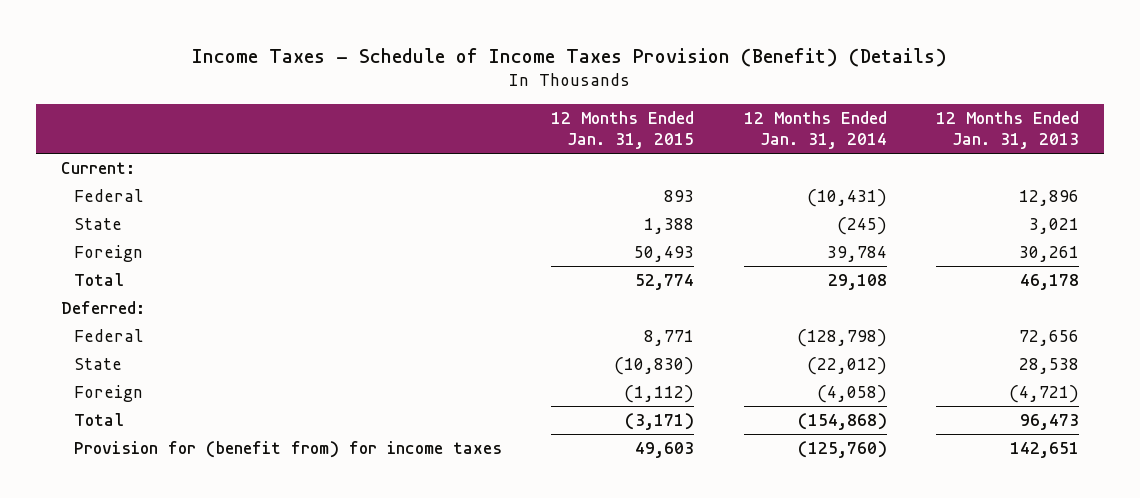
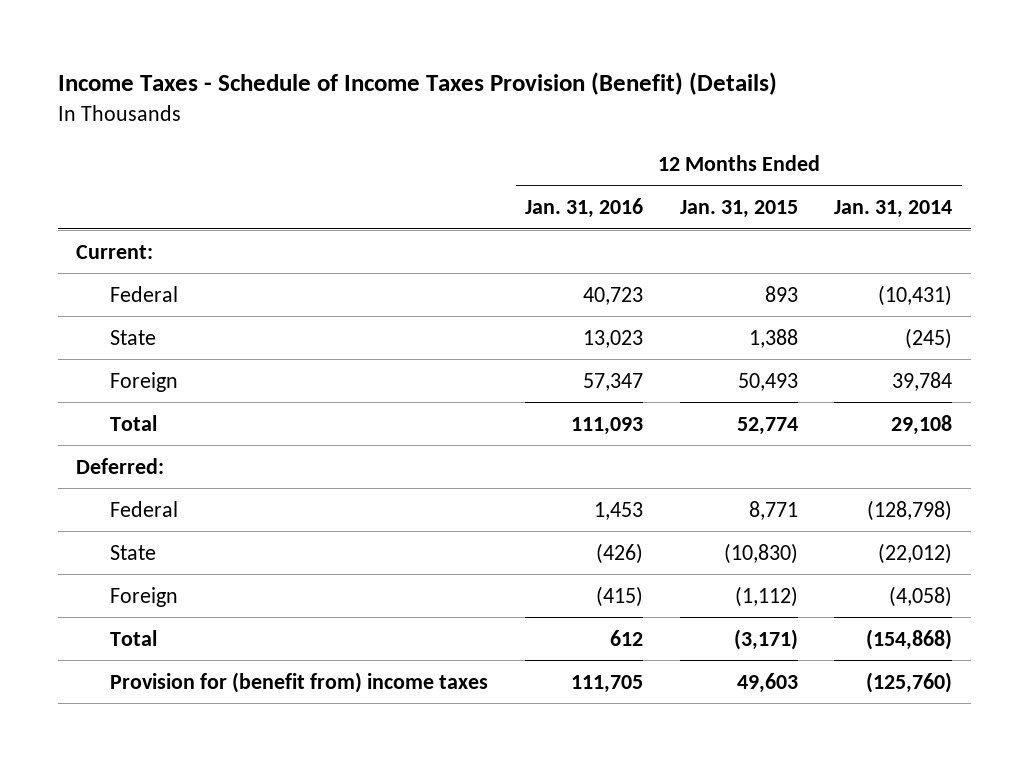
- | 12 Months Ended Jan. 31, 2015 | 12 Months Ended Jan. 31, 2014 | 12 Months Ended Jan. 31, 2013
+ | 12 Months Ended Jan. 31, 2016 | 12 Months Ended Jan. 31, 2015 | 12 Months Ended Jan. 31, 2014
- Provision for (benefit from) for income taxes | 49,603 | (125,760) | 142,651
+ Provision for (benefit from) income taxes | 111,705 | 49,603 | (125,760)

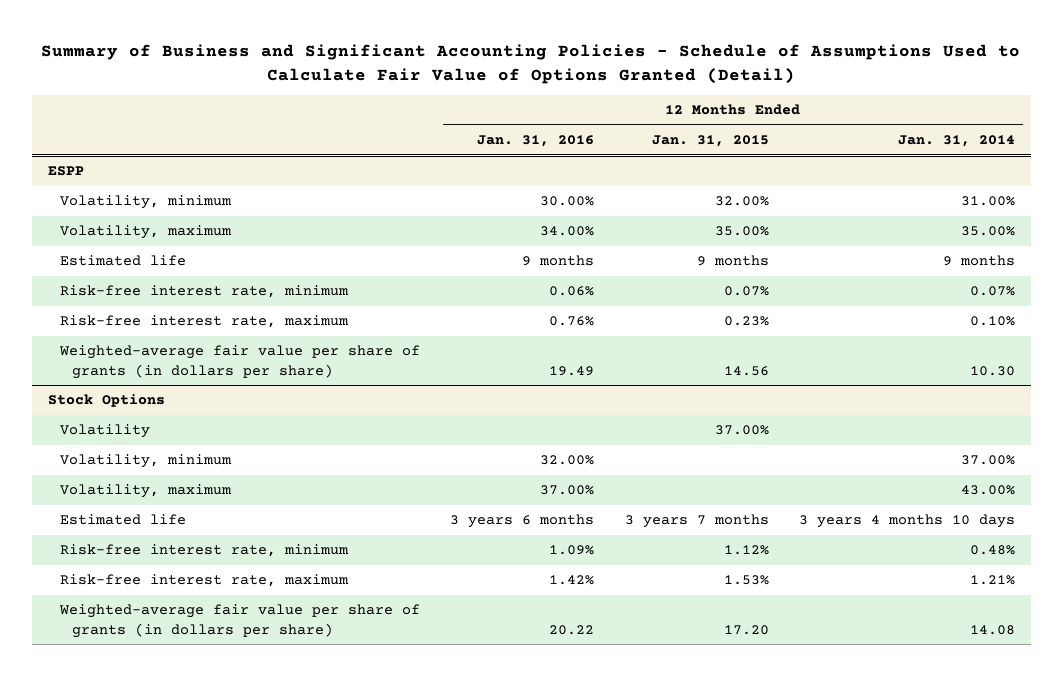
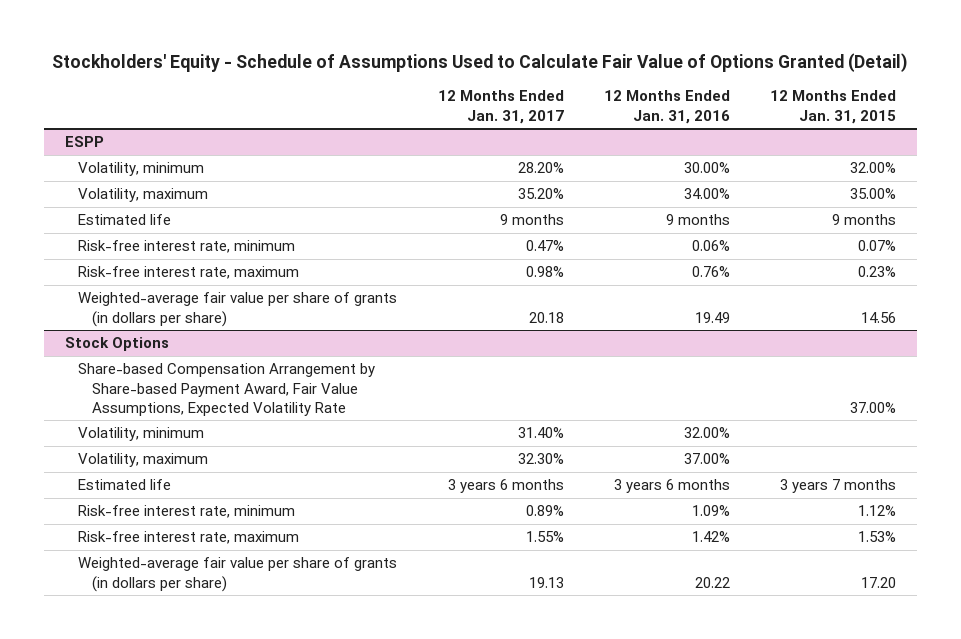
- Summary of Business and Significant Accounting Policies - Schedule of Assumptions Used to Calculate Fair Value of Options Granted (Detail)
+ Stockholders' Equity - Schedule of Assumptions Used to Calculate Fair Value of Options Granted (Detail)
- | 12 Months Ended Jan. 31, 2016 | 12 Months Ended Jan. 31, 2015 | 12 Months Ended Jan. 31, 2014
+ | 12 Months Ended Jan. 31, 2017 | 12 Months Ended Jan. 31, 2016 | 12 Months Ended Jan. 31, 2015
@ Stock Options
- Volatility | | 37.00% |
+ Share-based Compensation Arrangement by Share-based Payment Award, Fair Value Assumptions, Expected Volatility Rate | | | 37.00%

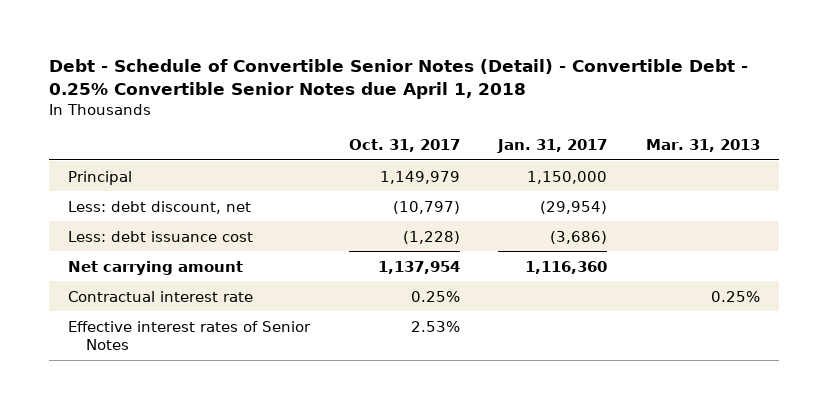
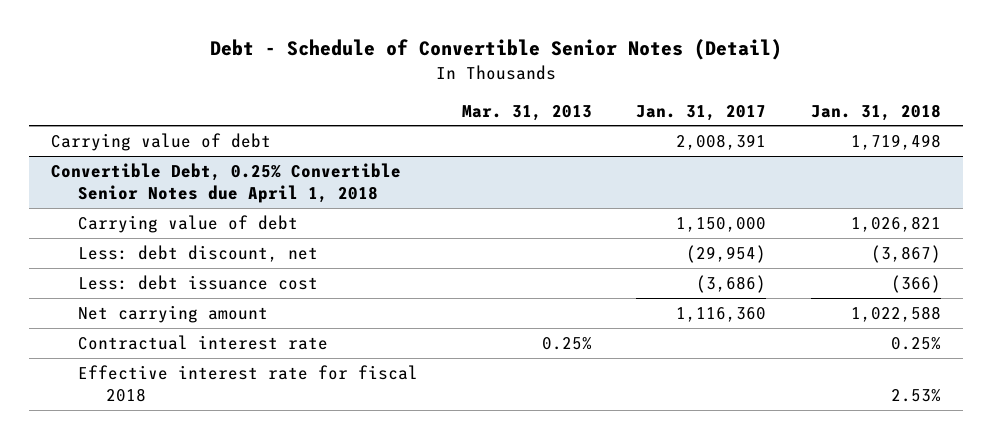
- Debt - Schedule of Convertible Senior Notes (Detail) - Convertible Debt - 0.25% Convertible Senior Notes due April 1, 2018
+ Debt - Schedule of Convertible Senior Notes (Detail)
- | Oct. 31, 2017 | Jan. 31, 2017 | Mar. 31, 2013
+ | Mar. 31, 2013 | Jan. 31, 2017 | Jan. 31, 2018
- Principal | 1,149,979 | 1,150,000 |
+ Carrying value of debt | | 2,008,391 | 1,719,498
+ Convertible Debt, 0.25% Convertible Senior Notes due April 1, 2018
+ Carrying value of debt | | 1,150,000 | 1,026,821
- Effective interest rates of Senior Notes | 2.53% | |
+ Effective interest rate for fiscal 2018 | | | 2.53%

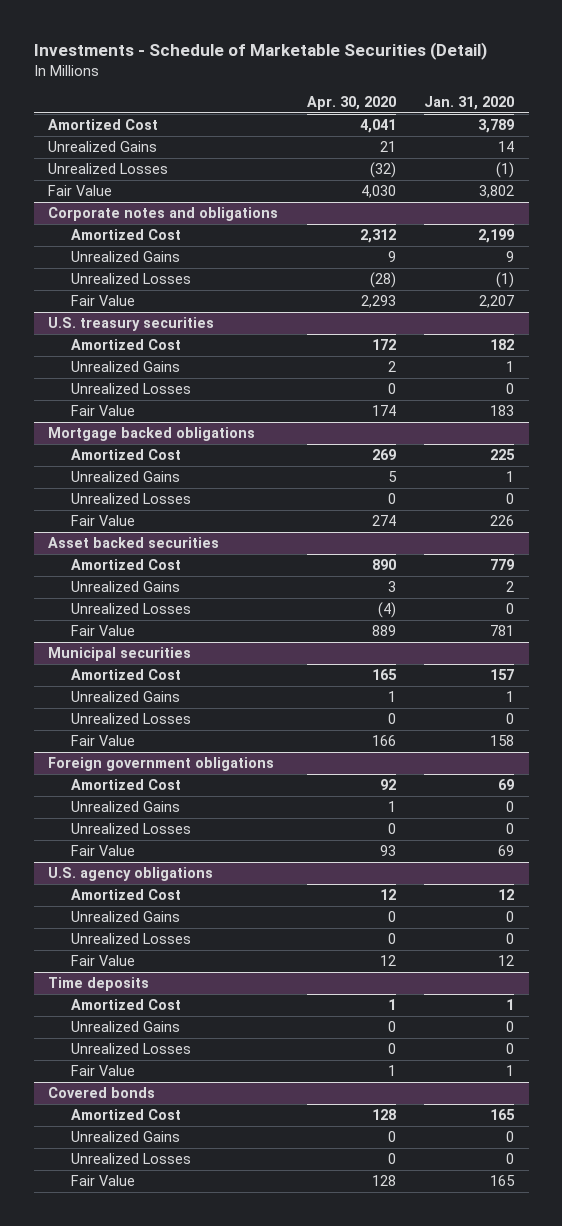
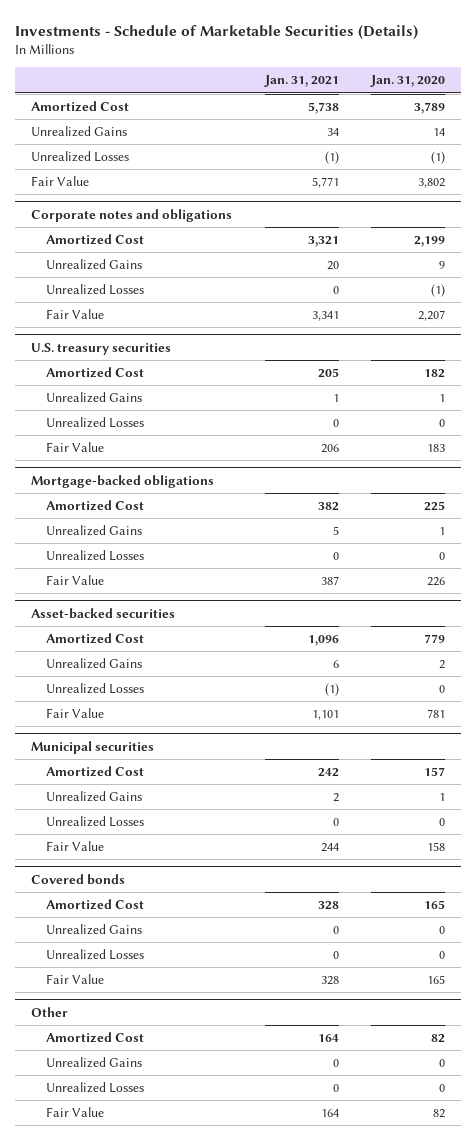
- Investments - Schedule of Marketable Securities (Detail)
+ Investments - Schedule of Marketable Securities (Details)
- | Apr. 30, 2020 | Jan. 31, 2020
+ | Jan. 31, 2021 | Jan. 31, 2020
- Mortgage backed obligations
+ Mortgage-backed obligations
- Asset backed securities
+ Asset-backed securities
- Foreign government obligations
- Amortized Cost | 92 | 69
- Unrealized Gains | 1 | 0
- Unrealized Losses | 0 | 0
- Fair Value | 93 | 69
- U.S. agency obligations
- Amortized Cost | 12 | 12
- Unrealized Gains | 0 | 0
- Unrealized Losses | 0 | 0
- Fair Value | 12 | 12
- Time deposits
- Amortized Cost | 1 | 1
- Unrealized Gains | 0 | 0
- Unrealized Losses | 0 | 0
- Fair Value | 1 | 1
+ Other
+ Amortized Cost | 164 | 82
+ Unrealized Gains | 0 | 0
+ Unrealized Losses | 0 | 0
+ Fair Value | 164 | 82

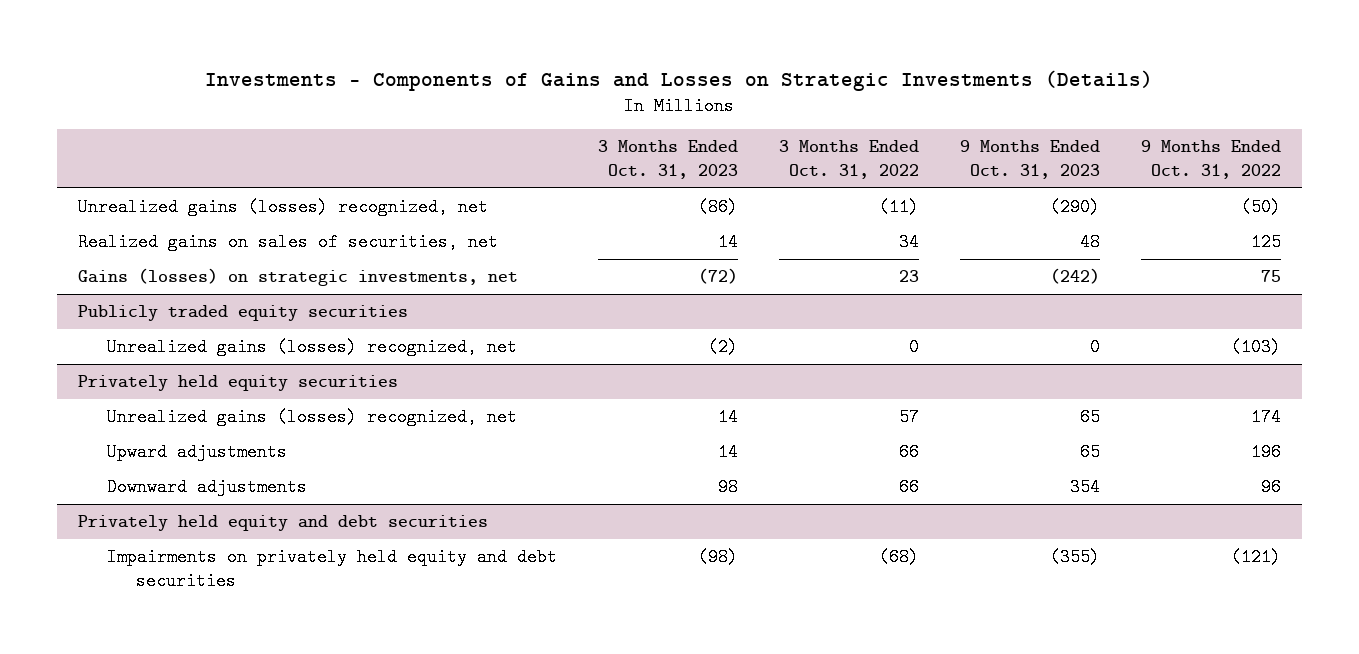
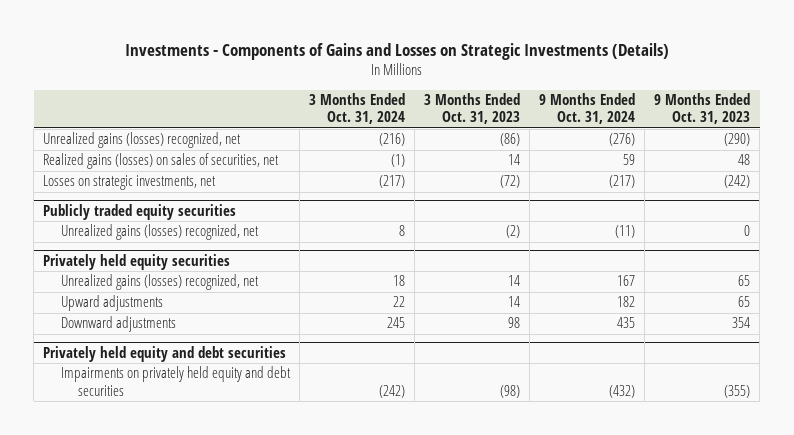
- | 3 Months Ended Oct. 31, 2023 | 3 Months Ended Oct. 31, 2022 | 9 Months Ended Oct. 31, 2023 | 9 Months Ended Oct. 31, 2022
+ | 3 Months Ended Oct. 31, 2024 | 3 Months Ended Oct. 31, 2023 | 9 Months Ended Oct. 31, 2024 | 9 Months Ended Oct. 31, 2023
- Realized gains on sales of securities, net | 14 | 34 | 48 | 125
- Gains (losses) on strategic investments, net | (72) | 23 | (242) | 75
+ Realized gains (losses) on sales of securities, net | (1) | 14 | 59 | 48
+ Losses on strategic investments, net | (217) | (72) | (217) | (242)

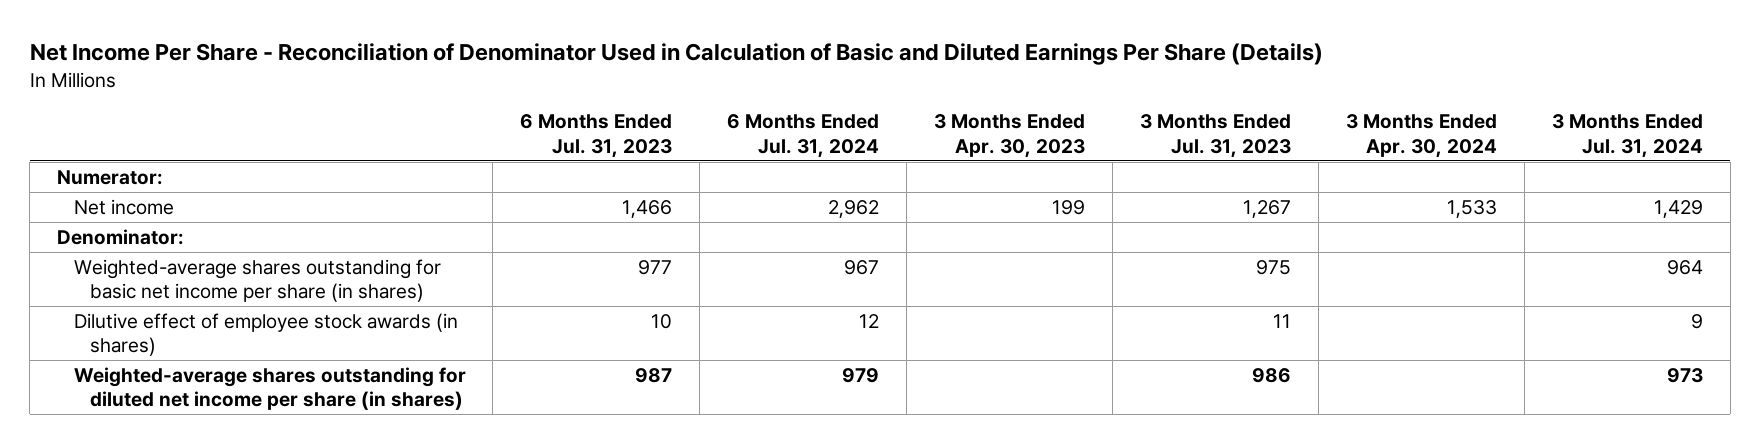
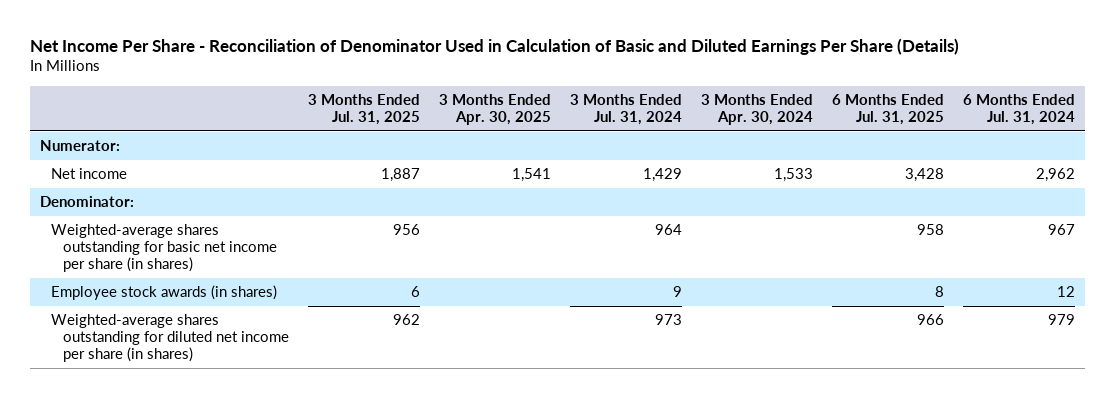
- | 6 Months Ended Jul. 31, 2023 | 6 Months Ended Jul. 31, 2024 | 3 Months Ended Apr. 30, 2023 | 3 Months Ended Jul. 31, 2023 | 3 Months Ended Apr. 30, 2024 | 3 Months Ended Jul. 31, 2024
+ | 3 Months Ended Jul. 31, 2025 | 3 Months Ended Apr. 30, 2025 | 3 Months Ended Jul. 31, 2024 | 3 Months Ended Apr. 30, 2024 | 6 Months Ended Jul. 31, 2025 | 6 Months Ended Jul. 31, 2024
- Dilutive effect of employee stock awards (in shares) | 10 | 12 | | 11 | | 9
+ Employee stock awards (in shares) | 6 | | 9 | | 8 | 12

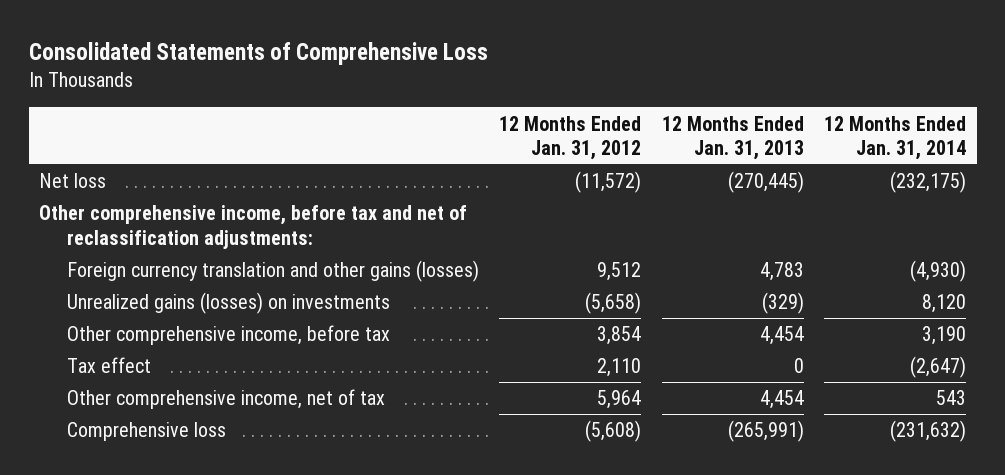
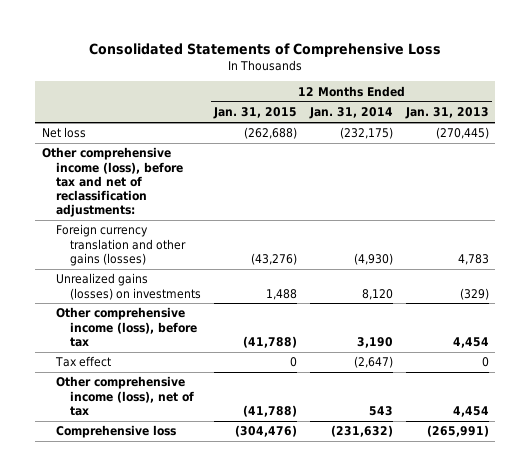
- | 12 Months Ended Jan. 31, 2012 | 12 Months Ended Jan. 31, 2013 | 12 Months Ended Jan. 31, 2014
+ | 12 Months Ended Jan. 31, 2015 | 12 Months Ended Jan. 31, 2014 | 12 Months Ended Jan. 31, 2013
- Other comprehensive income, before tax and net of reclassification adjustments:
+ Other comprehensive income (loss), before tax and net of reclassification adjustments:
- Other comprehensive income, before tax | 3,854 | 4,454 | 3,190
+ Other comprehensive income (loss), before tax | (41,788) | 3,190 | 4,454
- Other comprehensive income, net of tax | 5,964 | 4,454 | 543
+ Other comprehensive income (loss), net of tax | (41,788) | 543 | 4,454

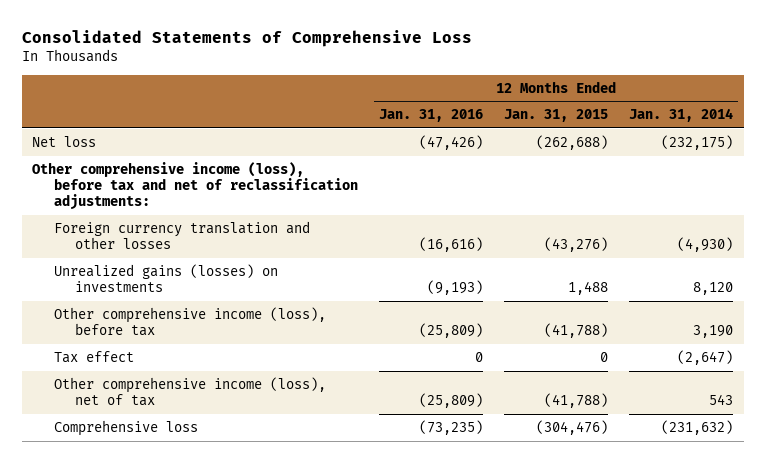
- | 12 Months Ended Jan. 31, 2015 | 12 Months Ended Jan. 31, 2014 | 12 Months Ended Jan. 31, 2013
+ | 12 Months Ended Jan. 31, 2016 | 12 Months Ended Jan. 31, 2015 | 12 Months Ended Jan. 31, 2014
- Foreign currency translation and other gains (losses) | (43,276) | (4,930) | 4,783
+ Foreign currency translation and other losses | (16,616) | (43,276) | (4,930)

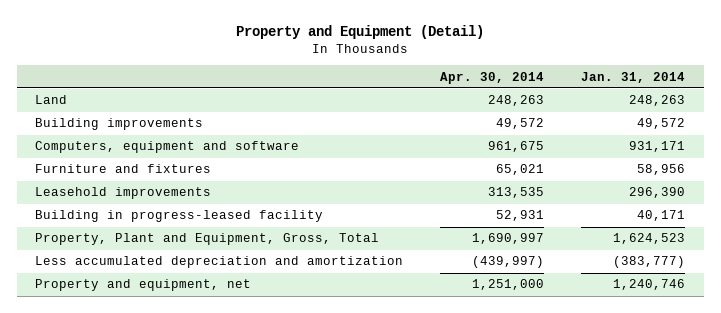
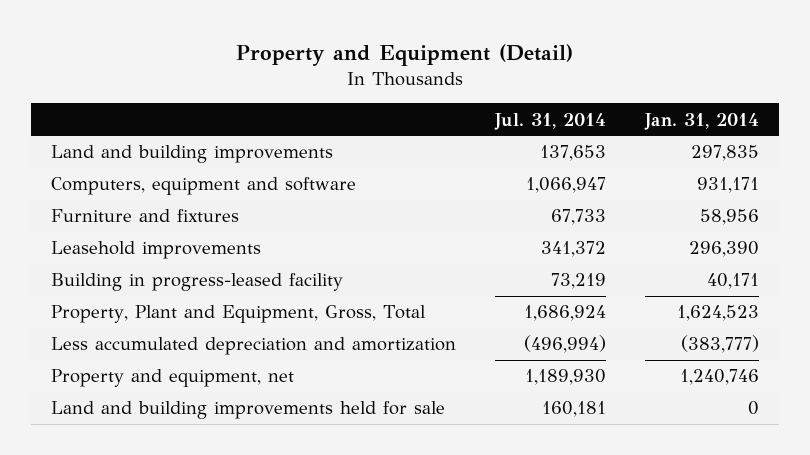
- | Apr. 30, 2014 | Jan. 31, 2014
+ | Jul. 31, 2014 | Jan. 31, 2014
- Land | 248,263 | 248,263
- Building improvements | 49,572 | 49,572
+ Land and building improvements | 137,653 | 297,835
+ Land and building improvements held for sale | 160,181 | 0

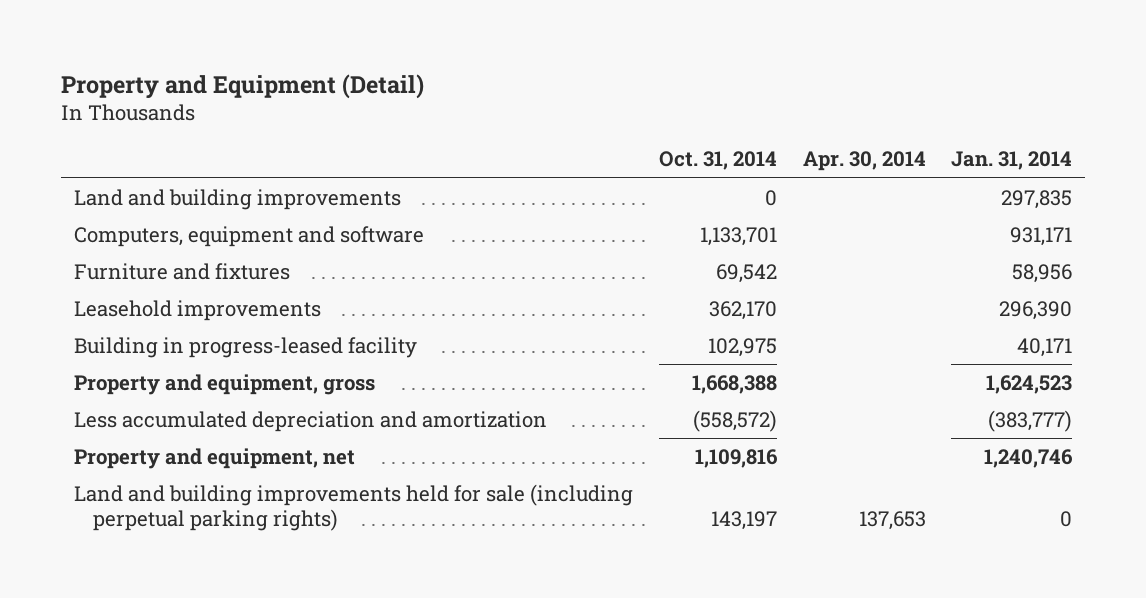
- | Jul. 31, 2014 | Jan. 31, 2014
+ | Oct. 31, 2014 | Apr. 30, 2014 | Jan. 31, 2014
- Property, Plant and Equipment, Gross, Total | 1,686,924 | 1,624,523
+ Property and equipment, gross | 1,668,388 | | 1,624,523
- Land and building improvements held for sale | 160,181 | 0
+ Land and building improvements held for sale (including perpetual parking rights) | 143,197 | 137,653 | 0

